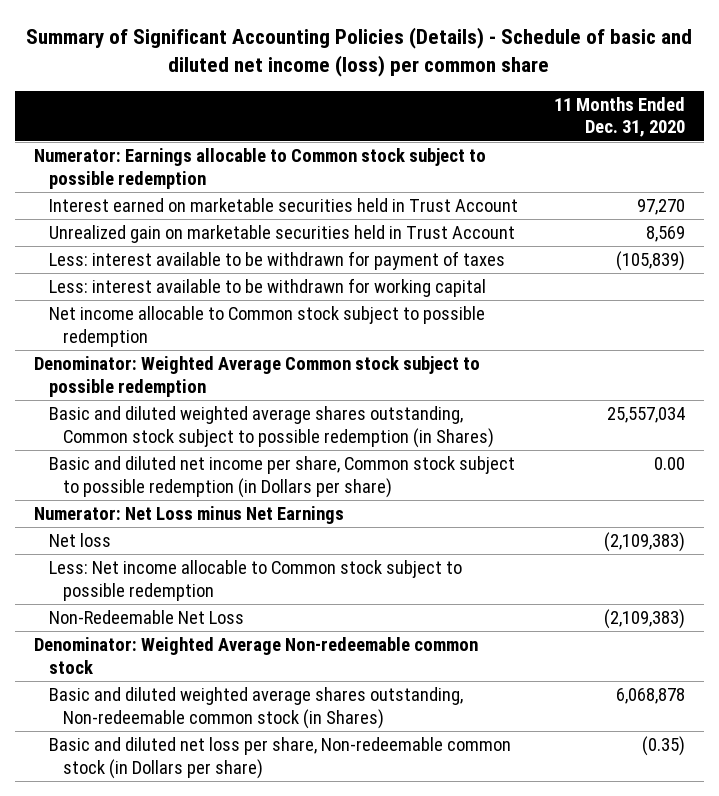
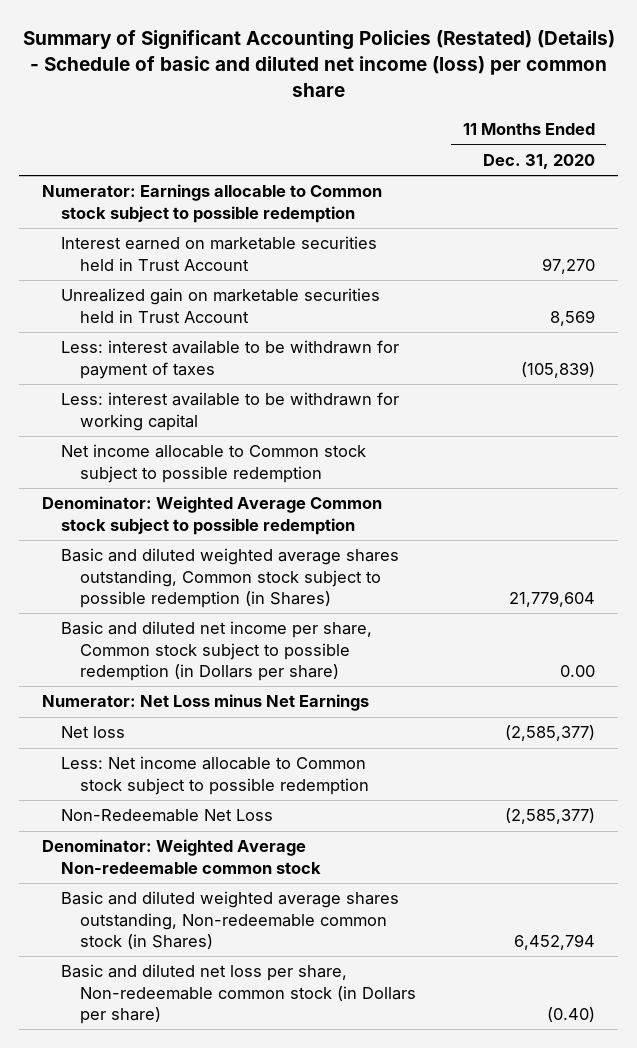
- Summary of Significant Accounting Policies (Details) - Schedule of basic and diluted net income (loss) per common share
+ Summary of Significant Accounting Policies (Restated) (Details) - Schedule of basic and diluted net income (loss) per common share
- Basic and diluted weighted average shares outstanding, Common stock subject to possible redemption (in Shares) | 25,557,034
+ Basic and diluted weighted average shares outstanding, Common stock subject to possible redemption (in Shares) | 21,779,604
- Net loss | (2,109,383)
+ Net loss | (2,585,377)
- Non-Redeemable Net Loss | (2,109,383)
+ Non-Redeemable Net Loss | (2,585,377)
- Basic and diluted weighted average shares outstanding, Non-redeemable common stock (in Shares) | 6,068,878
- Basic and diluted net loss per share, Non-redeemable common stock (in Dollars per share) | (0.35)
+ Basic and diluted weighted average shares outstanding, Non-redeemable common stock (in Shares) | 6,452,794
+ Basic and diluted net loss per share, Non-redeemable common stock (in Dollars per share) | (0.40)

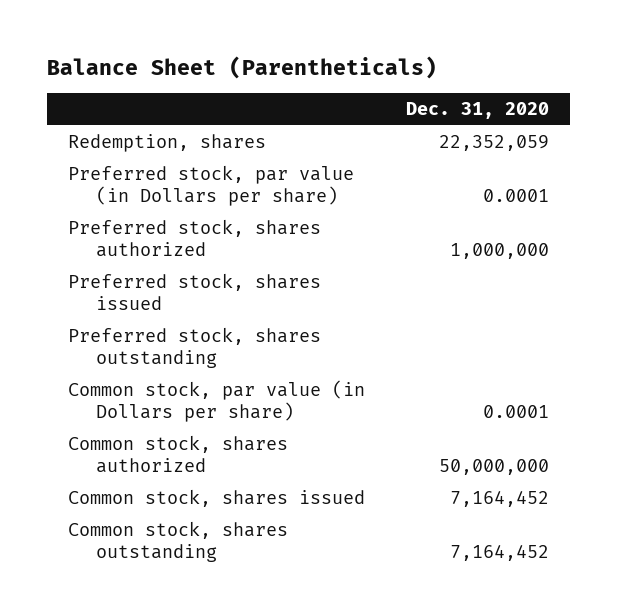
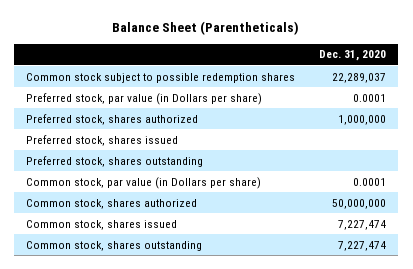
- Redemption, shares | 22,352,059
+ Common stock subject to possible redemption shares | 22,289,037
- Common stock, shares issued | 7,164,452
- Common stock, shares outstanding | 7,164,452
+ Common stock, shares issued | 7,227,474
+ Common stock, shares outstanding | 7,227,474

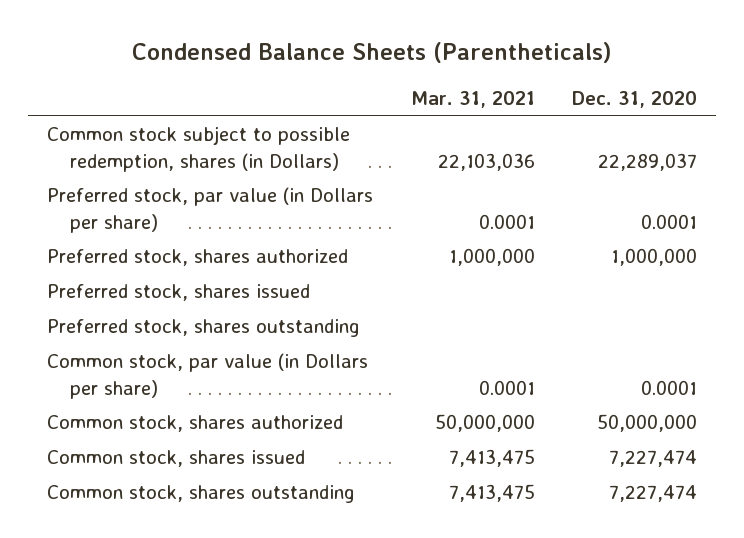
- Balance Sheet (Parentheticals)
+ Condensed Balance Sheets (Parentheticals)
- | Dec. 31, 2020
+ | Mar. 31, 2021 | Dec. 31, 2020
- Common stock subject to possible redemption shares | 22,289,037
+ Common stock subject to possible redemption, shares (in Dollars) | 22,103,036 | 22,289,037

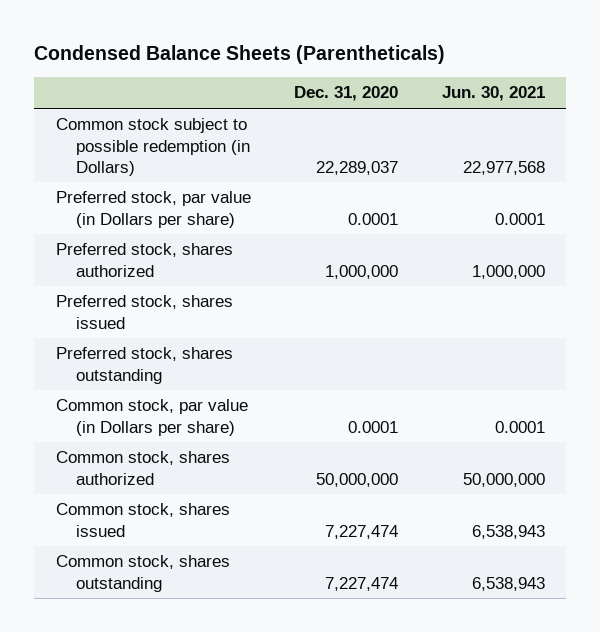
- | Mar. 31, 2021 | Dec. 31, 2020
+ | Dec. 31, 2020 | Jun. 30, 2021
- Common stock subject to possible redemption, shares (in Dollars) | 22,103,036 | 22,289,037
+ Common stock subject to possible redemption (in Dollars) | 22,289,037 | 22,977,568

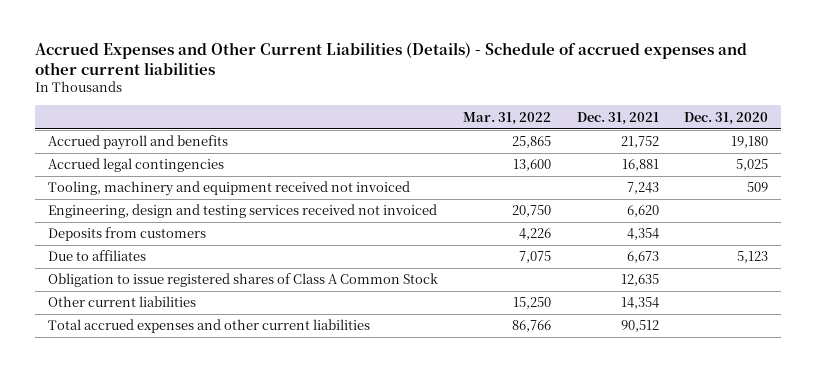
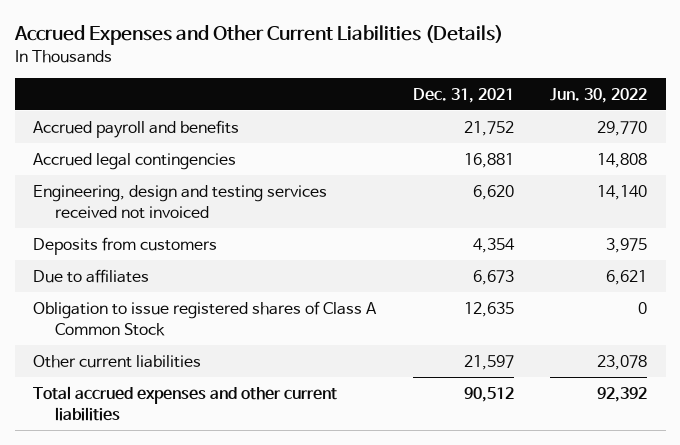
- Accrued Expenses and Other Current Liabilities (Details) - Schedule of accrued expenses and other current liabilities
+ Accrued Expenses and Other Current Liabilities (Details)
- | Mar. 31, 2022 | Dec. 31, 2021 | Dec. 31, 2020
+ | Dec. 31, 2021 | Jun. 30, 2022
- Tooling, machinery and equipment received not invoiced | | 7,243 | 509
- Other current liabilities | 15,250 | 14,354 |
+ Other current liabilities | 21,597 | 23,078

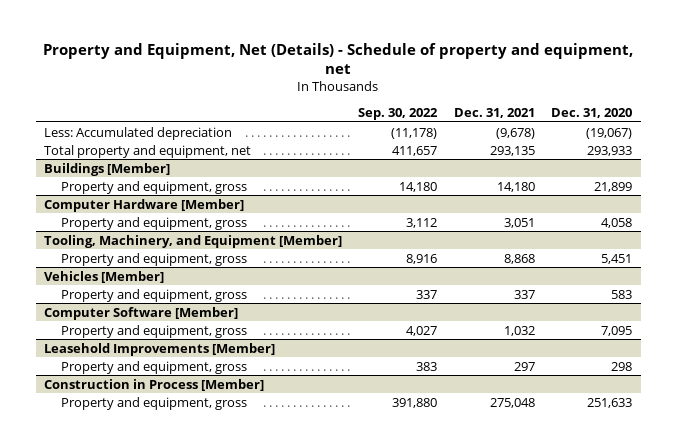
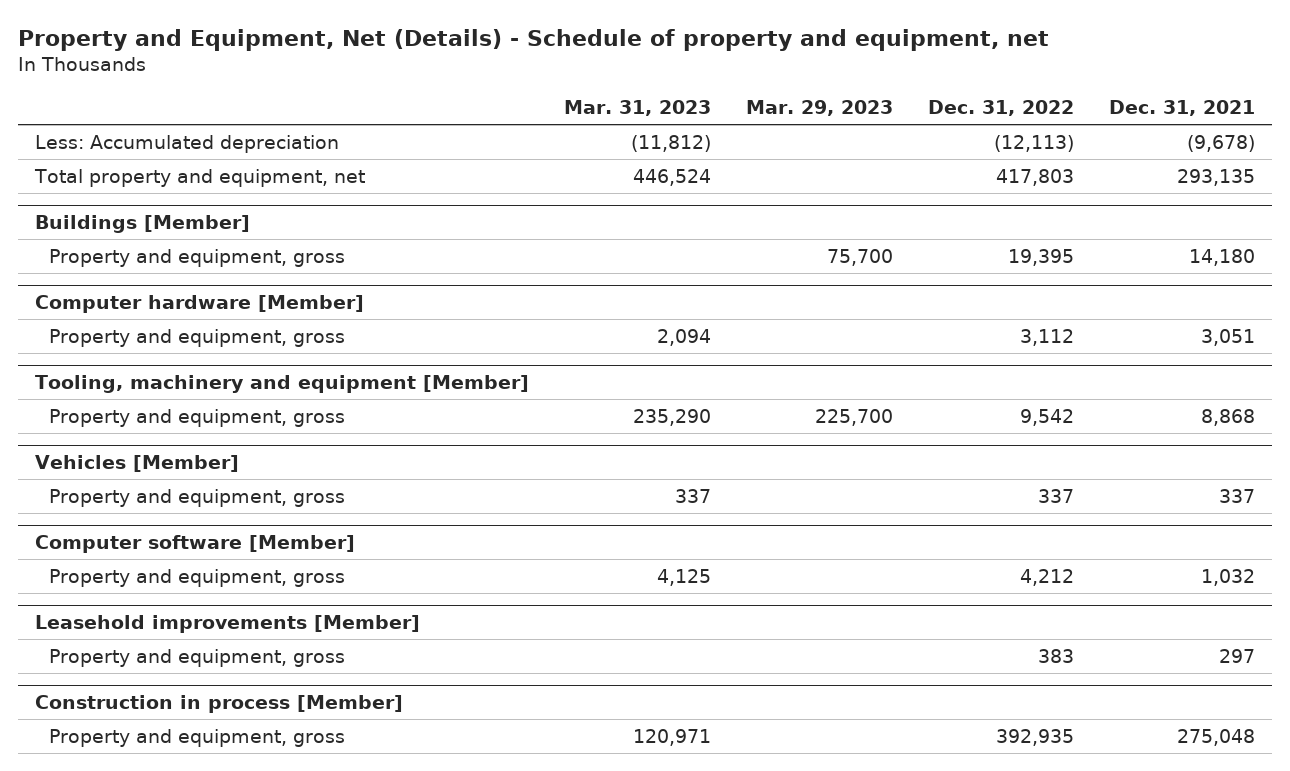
- | Sep. 30, 2022 | Dec. 31, 2021 | Dec. 31, 2020
+ | Mar. 31, 2023 | Mar. 29, 2023 | Dec. 31, 2022 | Dec. 31, 2021
- Computer Hardware [Member]
+ Computer hardware [Member]
- Tooling, Machinery, and Equipment [Member]
+ Tooling, machinery and equipment [Member]
- Computer Software [Member]
+ Computer software [Member]
- Leasehold Improvements [Member]
+ Leasehold improvements [Member]
- Construction in Process [Member]
+ Construction in process [Member]

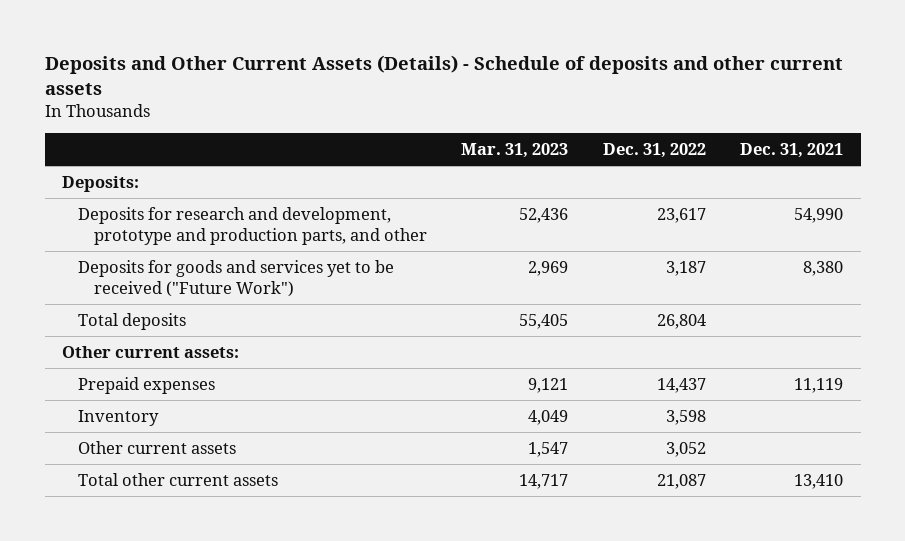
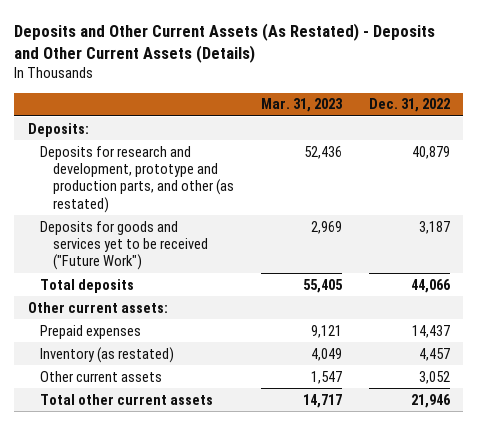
- Deposits and Other Current Assets (Details) - Schedule of deposits and other current assets
+ Deposits and Other Current Assets (As Restated) - Deposits and Other Current Assets (Details)
- | Mar. 31, 2023 | Dec. 31, 2022 | Dec. 31, 2021
+ | Mar. 31, 2023 | Dec. 31, 2022
- Deposits for research and development, prototype and production parts, and other | 52,436 | 23,617 | 54,990
+ Deposits for research and development, prototype and production parts, and other (as restated) | 52,436 | 40,879
- Total deposits | 55,405 | 26,804 |
+ Total deposits | 55,405 | 44,066
- Inventory | 4,049 | 3,598 |
+ Inventory (as restated) | 4,049 | 4,457
- Total other current assets | 14,717 | 21,087 | 13,410
+ Total other current assets | 14,717 | 21,946

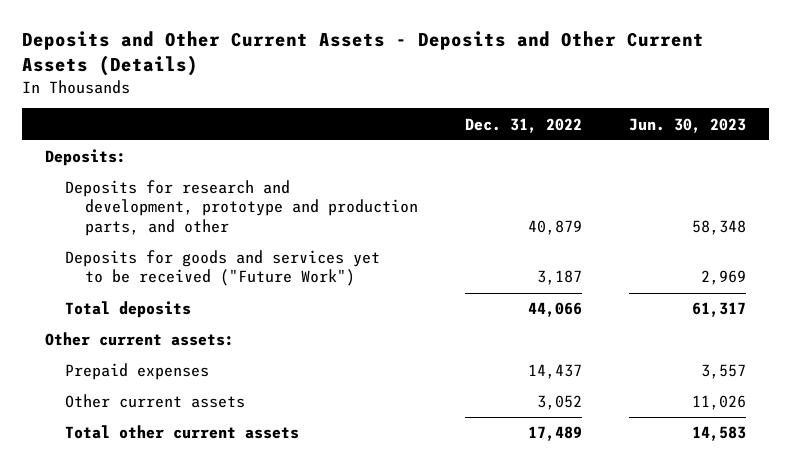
- Deposits and Other Current Assets (As Restated) - Deposits and Other Current Assets (Details)
+ Deposits and Other Current Assets - Deposits and Other Current Assets (Details)
- | Mar. 31, 2023 | Dec. 31, 2022
+ | Dec. 31, 2022 | Jun. 30, 2023
- Deposits for research and development, prototype and production parts, and other (as restated) | 52,436 | 40,879
+ Deposits for research and development, prototype and production parts, and other | 40,879 | 58,348
- Inventory (as restated) | 4,049 | 4,457
- Total other current assets | 14,717 | 21,946
+ Total other current assets | 17,489 | 14,583

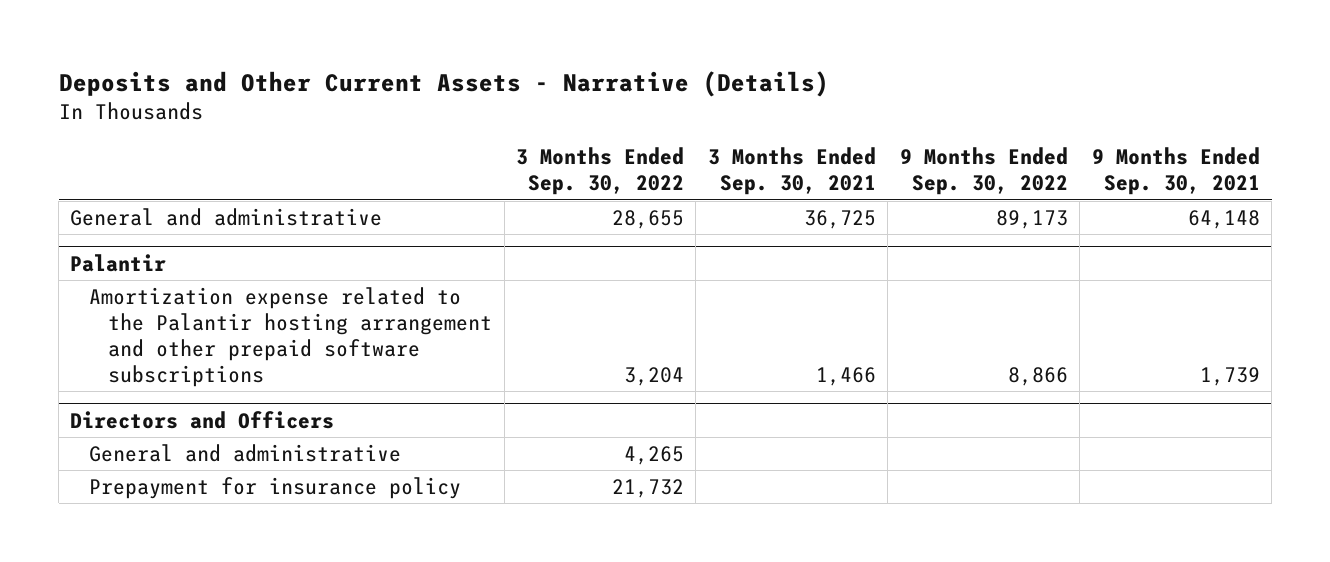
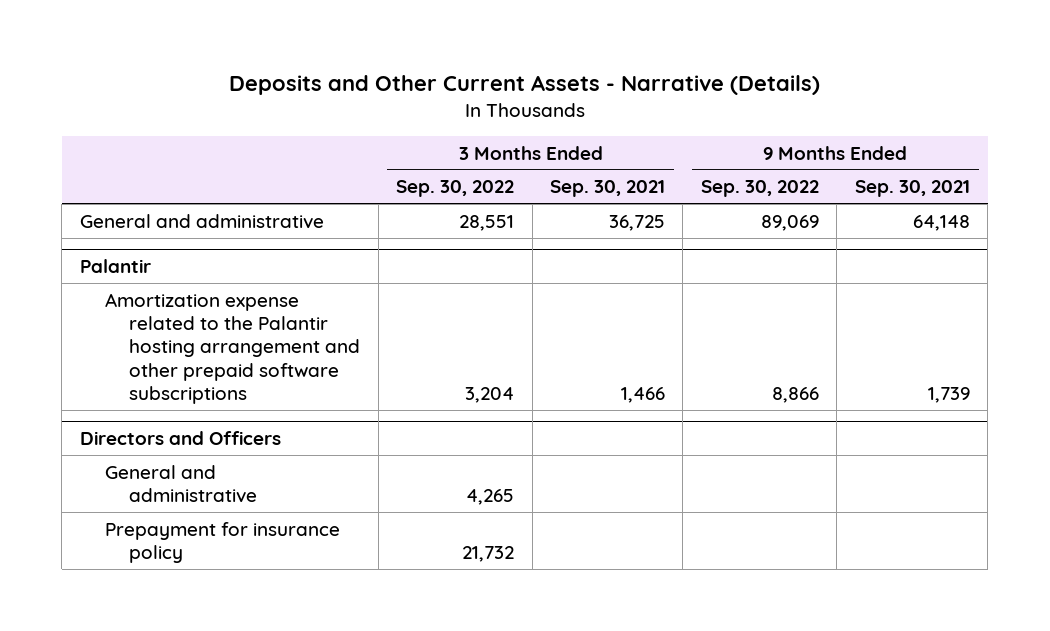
- General and administrative | 28,655 | 36,725 | 89,173 | 64,148
+ General and administrative | 28,551 | 36,725 | 89,069 | 64,148

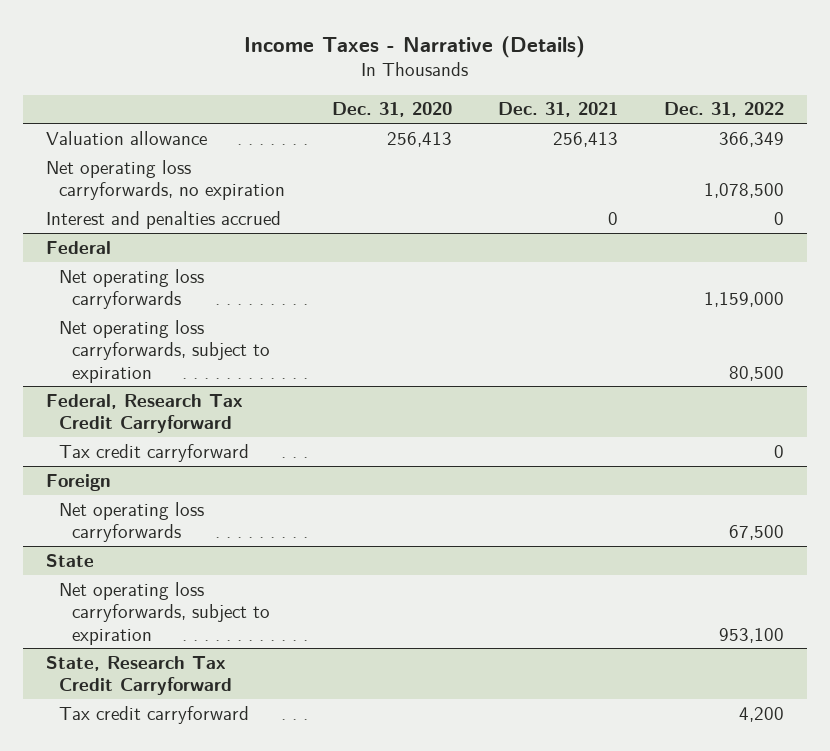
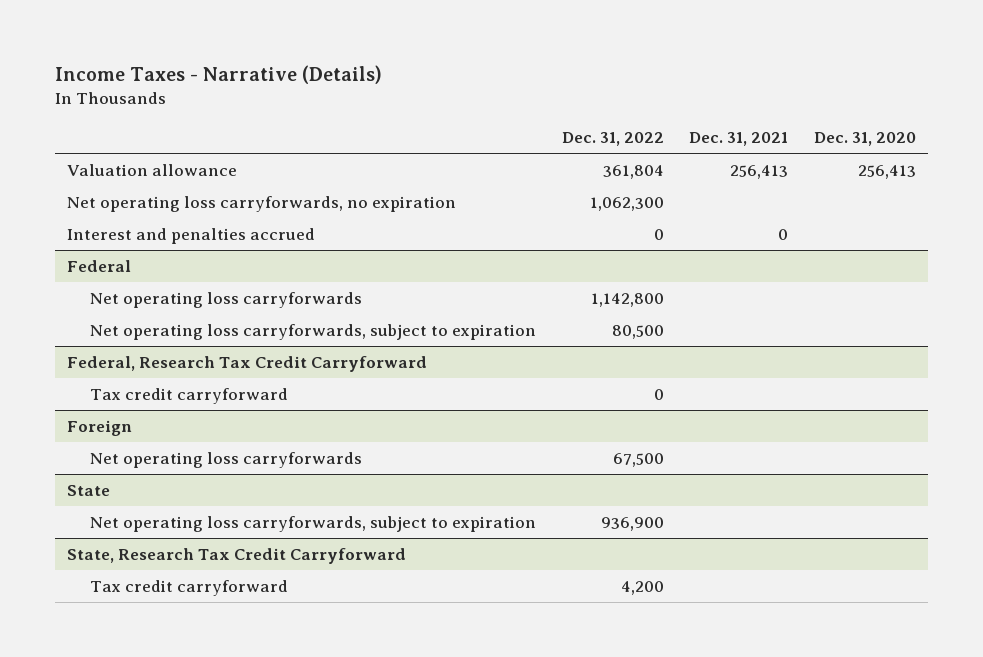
- | Dec. 31, 2020 | Dec. 31, 2021 | Dec. 31, 2022
+ | Dec. 31, 2022 | Dec. 31, 2021 | Dec. 31, 2020
- Valuation allowance | 256,413 | 256,413 | 366,349
- Net operating loss carryforwards, no expiration | | | 1,078,500
+ Valuation allowance | 361,804 | 256,413 | 256,413
+ Net operating loss carryforwards, no expiration | 1,062,300 | |
@ Federal
- Net operating loss carryforwards | | | 1,159,000
+ Net operating loss carryforwards | 1,142,800 | |
@ State
- Net operating loss carryforwards, subject to expiration | | | 953,100
+ Net operating loss carryforwards, subject to expiration | 936,900 | |

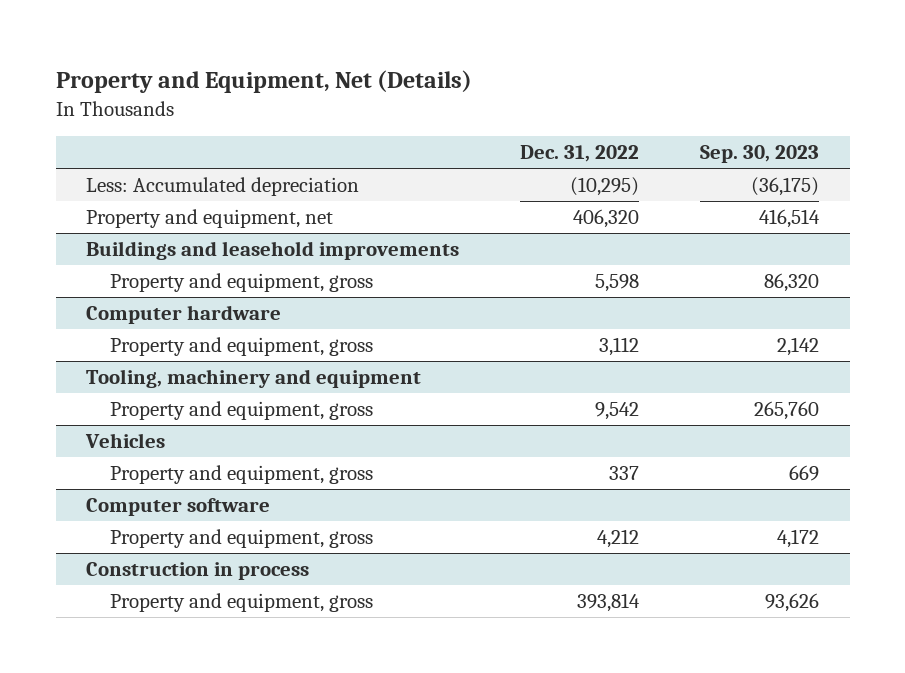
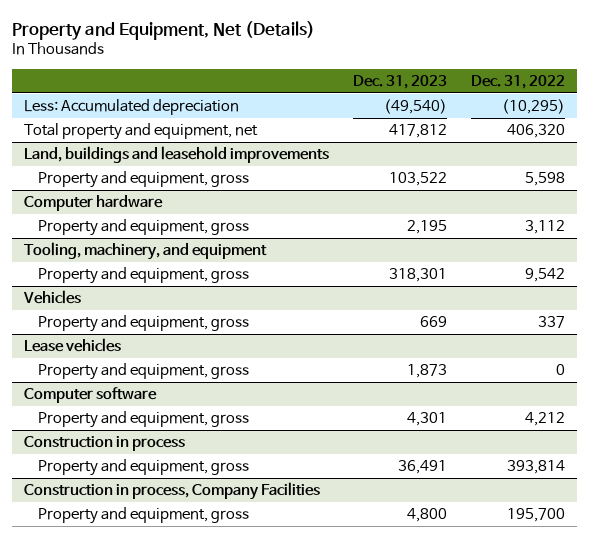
- | Dec. 31, 2022 | Sep. 30, 2023
+ | Dec. 31, 2023 | Dec. 31, 2022
- Property and equipment, net | 406,320 | 416,514
- Buildings and leasehold improvements
+ Total property and equipment, net | 417,812 | 406,320
+ Land, buildings and leasehold improvements
- Tooling, machinery and equipment
+ Tooling, machinery, and equipment
+ Lease vehicles
+ Property and equipment, gross | 1,873 | 0
+ Construction in process, Company Facilities
+ Property and equipment, gross | 4,800 | 195,700

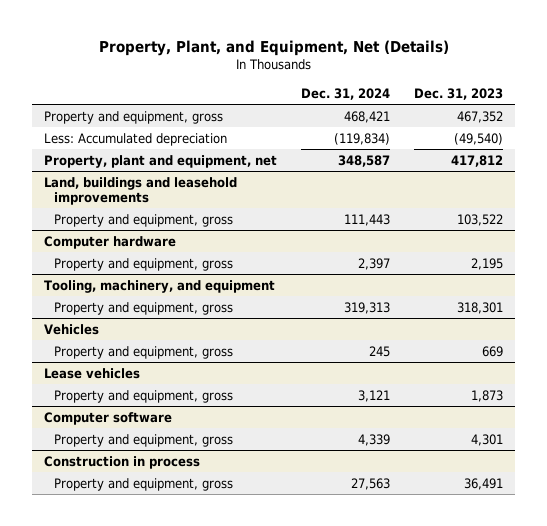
- Property and Equipment, Net (Details)
+ Property, Plant, and Equipment, Net (Details)
- | Dec. 31, 2023 | Dec. 31, 2022
+ | Dec. 31, 2024 | Dec. 31, 2023
+ Property and equipment, gross | 468,421 | 467,352
- Total property and equipment, net | 417,812 | 406,320
+ Property, plant and equipment, net | 348,587 | 417,812
- Construction in process, Company Facilities
- Property and equipment, gross | 4,800 | 195,700

